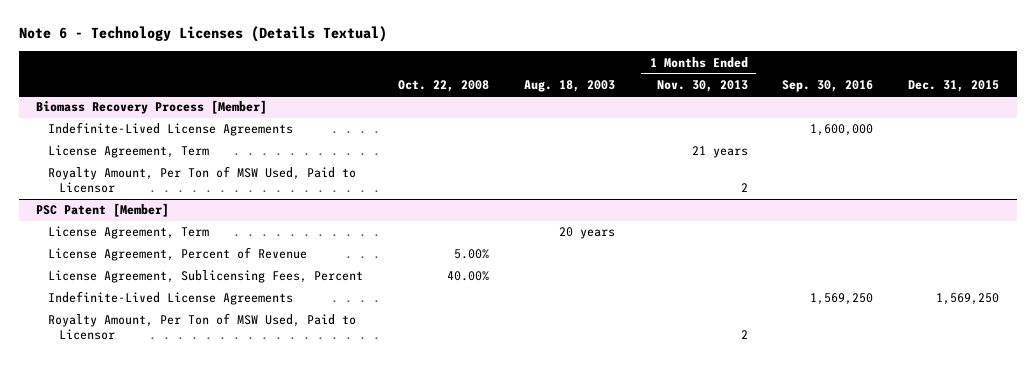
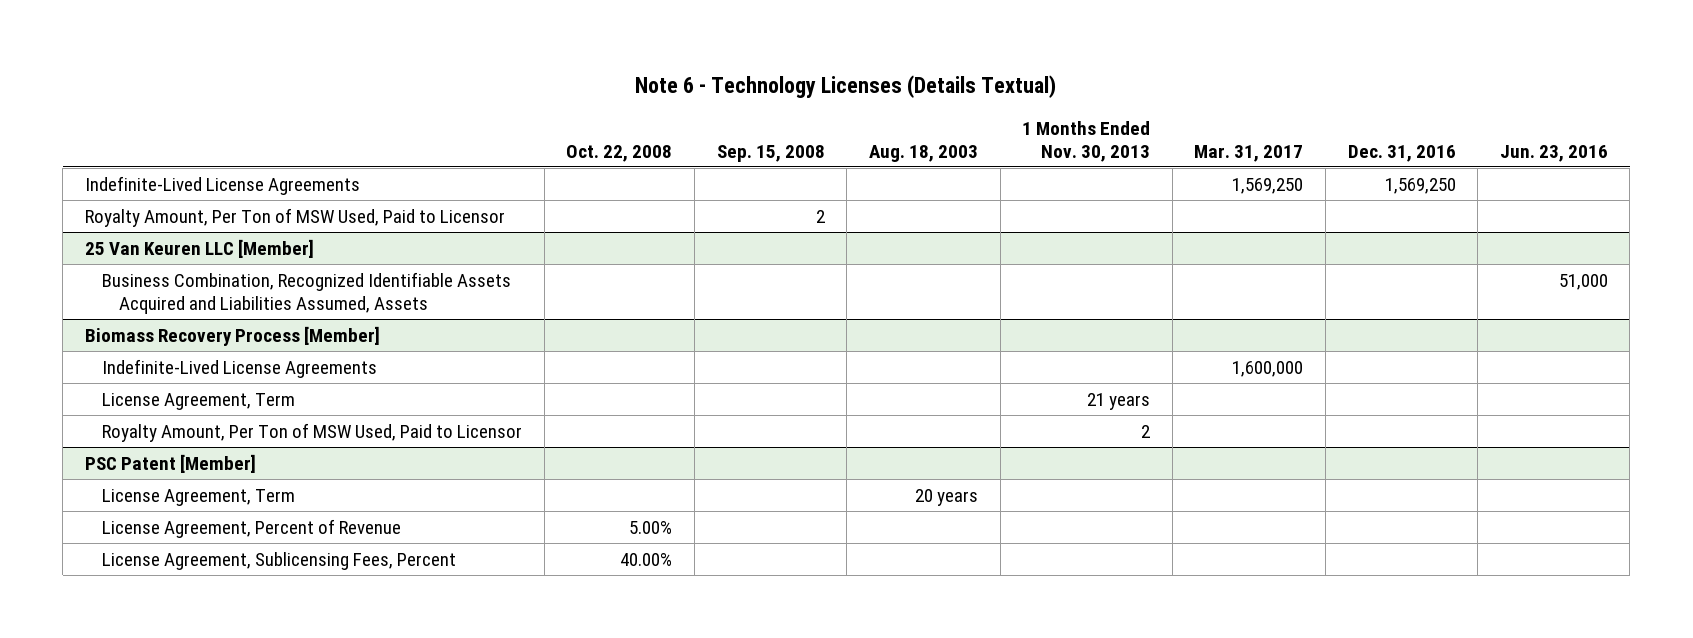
- | Oct. 22, 2008 | Aug. 18, 2003 | 1 Months Ended Nov. 30, 2013 | Sep. 30, 2016 | Dec. 31, 2015
+ | Oct. 22, 2008 | Sep. 15, 2008 | Aug. 18, 2003 | 1 Months Ended Nov. 30, 2013 | Mar. 31, 2017 | Dec. 31, 2016 | Jun. 23, 2016
+ Indefinite-Lived License Agreements | | | | | 1,569,250 | 1,569,250 |
+ Royalty Amount, Per Ton of MSW Used, Paid to Licensor | | 2 | | | | |
+ 25 Van Keuren LLC [Member]
+ Business Combination, Recognized Identifiable Assets Acquired and Liabilities Assumed, Assets | | | | | | | 51,000
@ PSC Patent [Member]
- Indefinite-Lived License Agreements | | | | 1,569,250 | 1,569,250
- Royalty Amount, Per Ton of MSW Used, Paid to Licensor | | | 2 | |

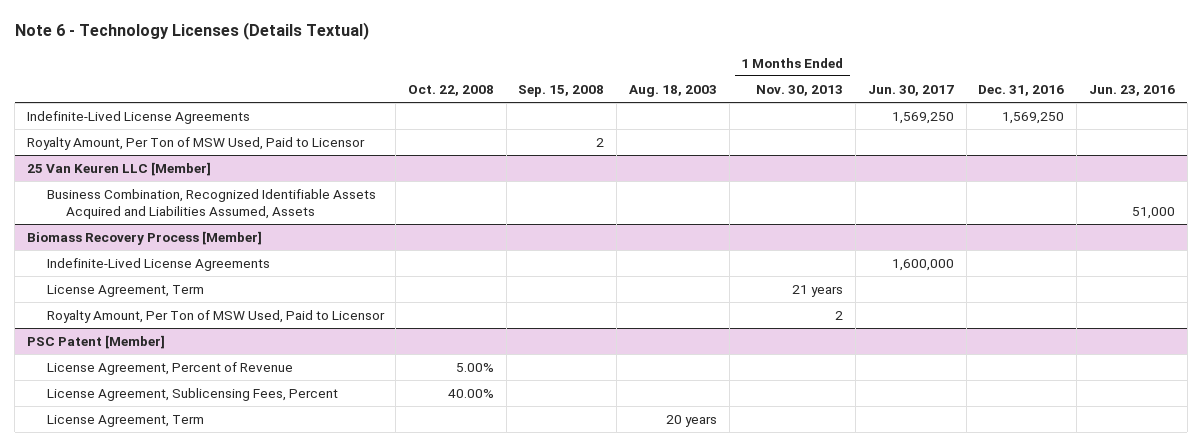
- | Oct. 22, 2008 | Sep. 15, 2008 | Aug. 18, 2003 | 1 Months Ended Nov. 30, 2013 | Mar. 31, 2017 | Dec. 31, 2016 | Jun. 23, 2016
+ | Oct. 22, 2008 | Sep. 15, 2008 | Aug. 18, 2003 | 1 Months Ended Nov. 30, 2013 | Jun. 30, 2017 | Dec. 31, 2016 | Jun. 23, 2016
@ PSC Patent [Member]
moved down: License Agreement, Term | | | 20 years | | | |

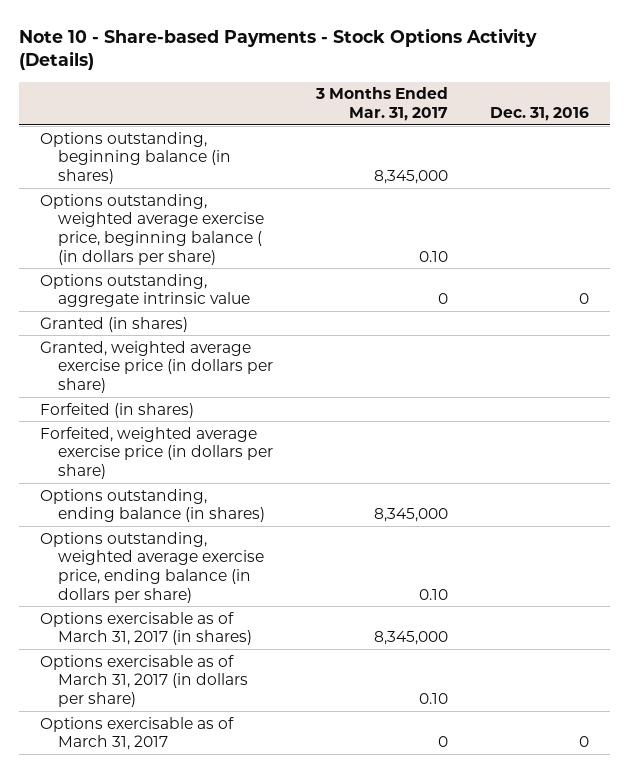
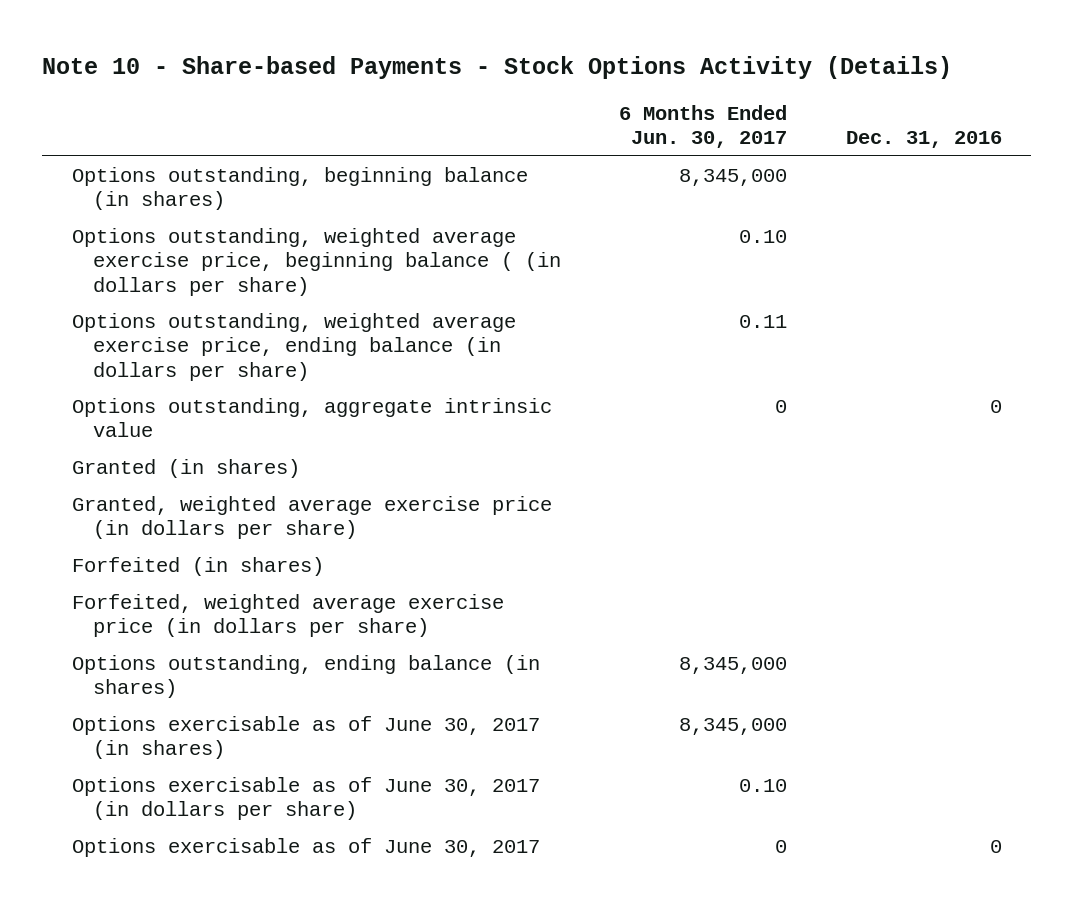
- | 3 Months Ended Mar. 31, 2017 | Dec. 31, 2016
+ | 6 Months Ended Jun. 30, 2017 | Dec. 31, 2016
moved up: Options outstanding, weighted average exercise price, ending balance (in dollars per share) | 0.11 |
- Options exercisable as of March 31, 2017 (in shares) | 8,345,000 |
- Options exercisable as of March 31, 2017 (in dollars per share) | 0.10 |
- Options exercisable as of March 31, 2017 | 0 | 0
+ Options exercisable as of June 30, 2017 (in shares) | 8,345,000 |
+ Options exercisable as of June 30, 2017 (in dollars per share) | 0.10 |
+ Options exercisable as of June 30, 2017 | 0 | 0

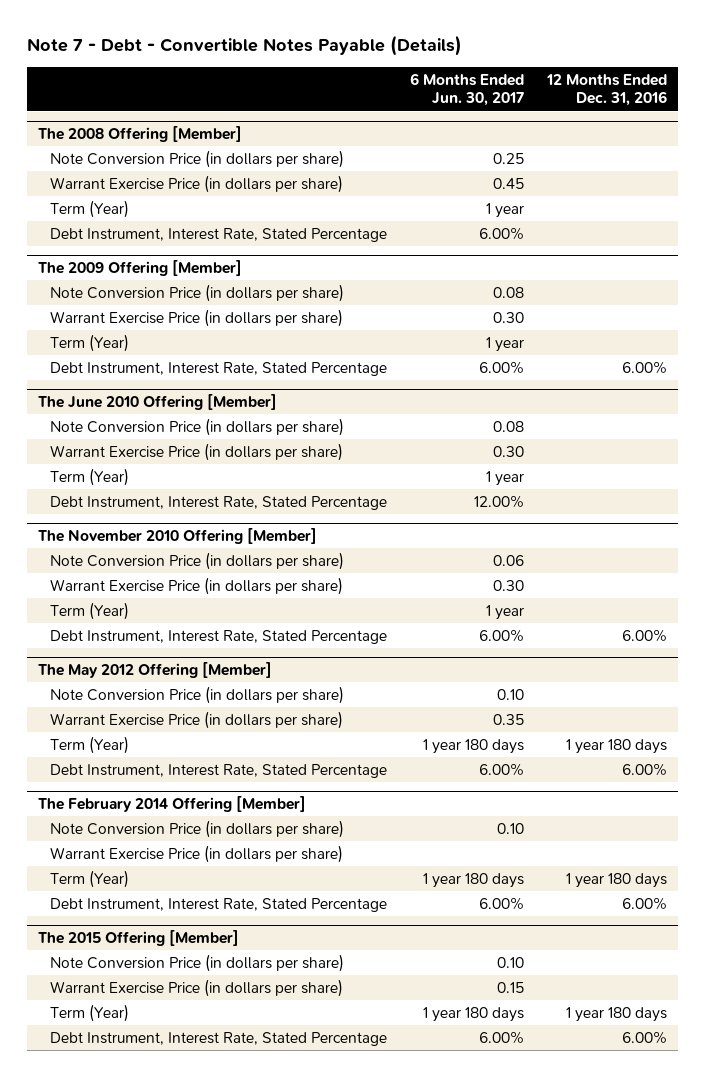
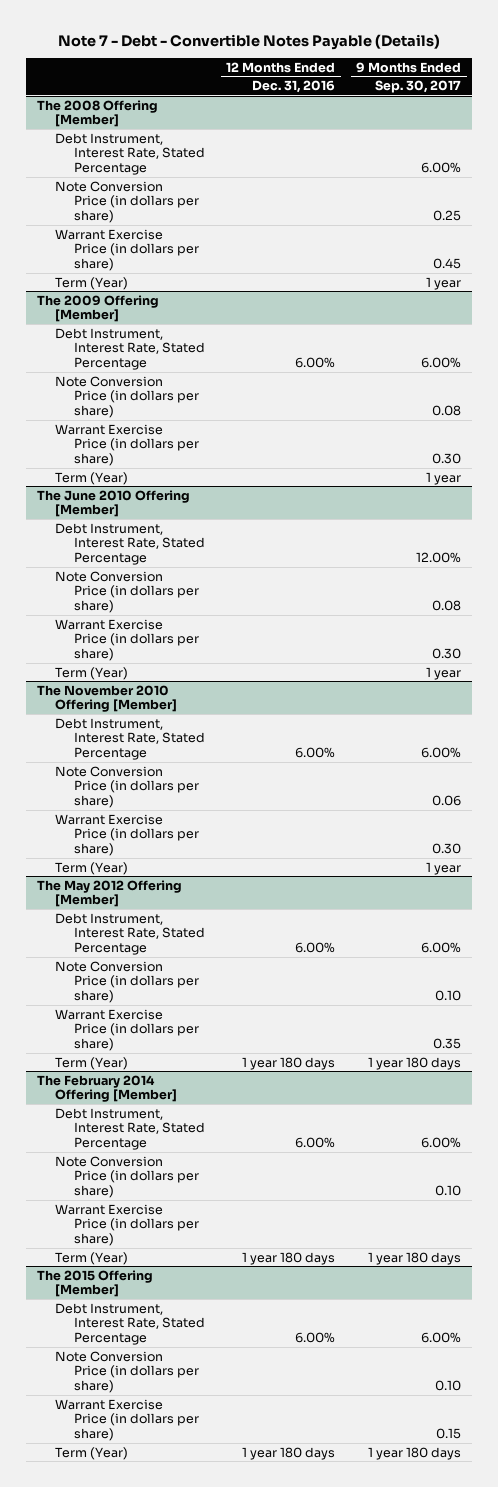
- | 6 Months Ended Jun. 30, 2017 | 12 Months Ended Dec. 31, 2016
+ | 12 Months Ended Dec. 31, 2016 | 9 Months Ended Sep. 30, 2017
@ The 2008 Offering [Member]
moved up: Debt Instrument, Interest Rate, Stated Percentage | | 6.00%
@ The 2009 Offering [Member]
moved up: Debt Instrument, Interest Rate, Stated Percentage | 6.00% | 6.00%
@ The June 2010 Offering [Member]
moved up: Debt Instrument, Interest Rate, Stated Percentage | | 12.00%
@ The November 2010 Offering [Member]
moved up: Debt Instrument, Interest Rate, Stated Percentage | 6.00% | 6.00%
@ The May 2012 Offering [Member]
moved up: Debt Instrument, Interest Rate, Stated Percentage | 6.00% | 6.00%
@ The February 2014 Offering [Member]
moved up: Debt Instrument, Interest Rate, Stated Percentage | 6.00% | 6.00%
@ The 2015 Offering [Member]
moved up: Debt Instrument, Interest Rate, Stated Percentage | 6.00% | 6.00%

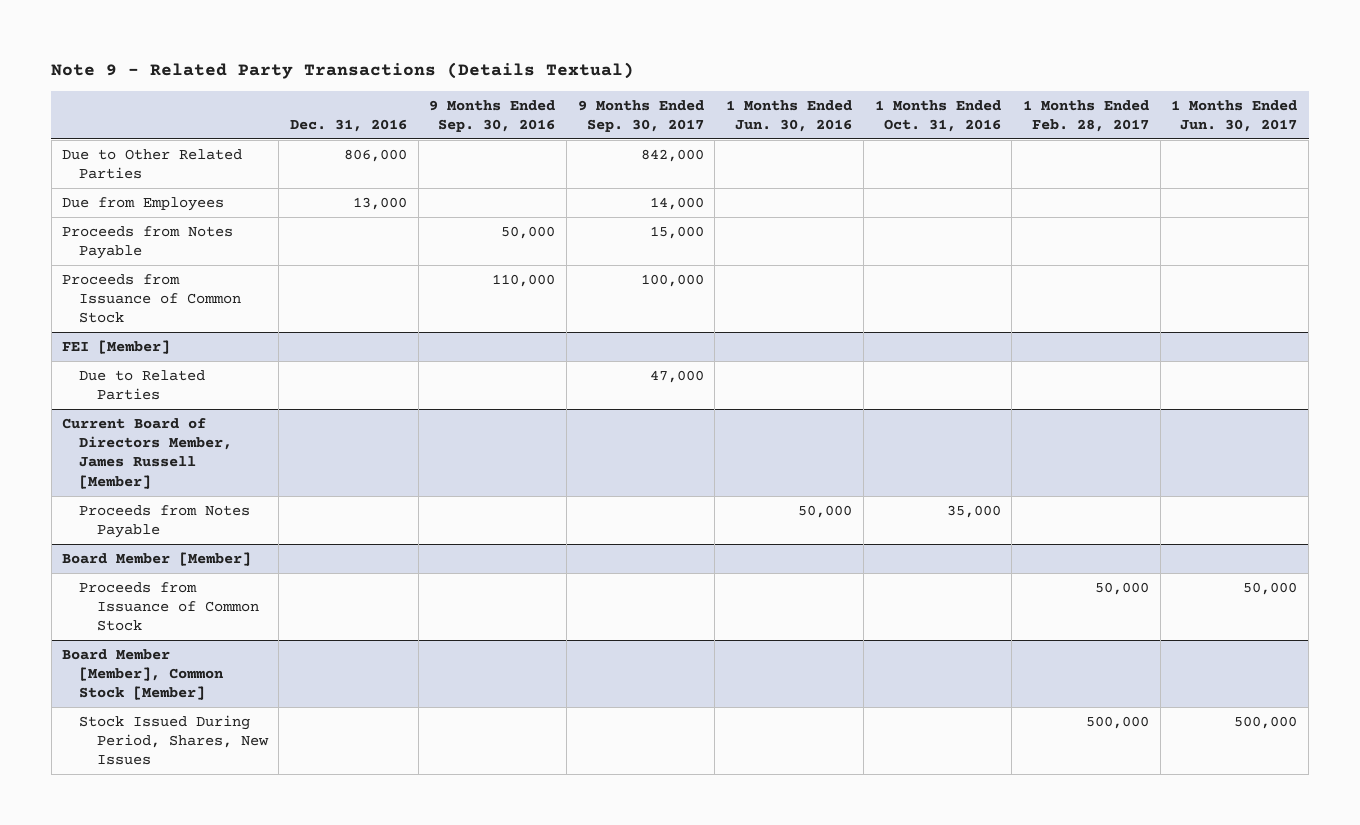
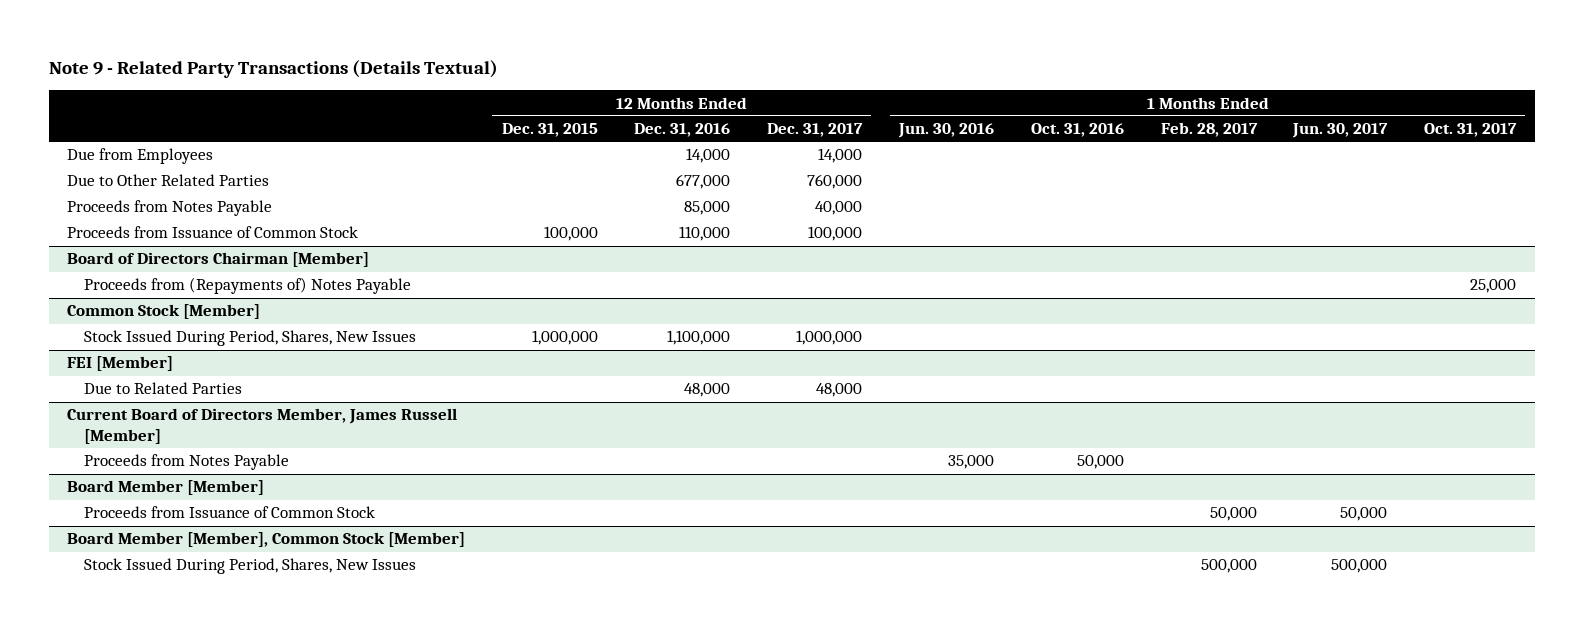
- | Dec. 31, 2016 | 9 Months Ended Sep. 30, 2016 | 9 Months Ended Sep. 30, 2017 | 1 Months Ended Jun. 30, 2016 | 1 Months Ended Oct. 31, 2016 | 1 Months Ended Feb. 28, 2017 | 1 Months Ended Jun. 30, 2017
+ | 12 Months Ended Dec. 31, 2015 | 12 Months Ended Dec. 31, 2016 | 12 Months Ended Dec. 31, 2017 | 1 Months Ended Jun. 30, 2016 | 1 Months Ended Oct. 31, 2016 | 1 Months Ended Feb. 28, 2017 | 1 Months Ended Jun. 30, 2017 | 1 Months Ended Oct. 31, 2017
moved down: Due to Other Related Parties | | 677,000 | 760,000 | | | | |
+ Board of Directors Chairman [Member]
+ Proceeds from (Repayments of) Notes Payable | | | | | | | | 25,000
+ Common Stock [Member]
+ Stock Issued During Period, Shares, New Issues | 1,000,000 | 1,100,000 | 1,000,000 | | | | |
@ Current Board of Directors Member, James Russell [Member]
- Proceeds from Notes Payable | | | | 50,000 | 35,000 | |
+ Proceeds from Notes Payable | | | | 35,000 | 50,000 | | |

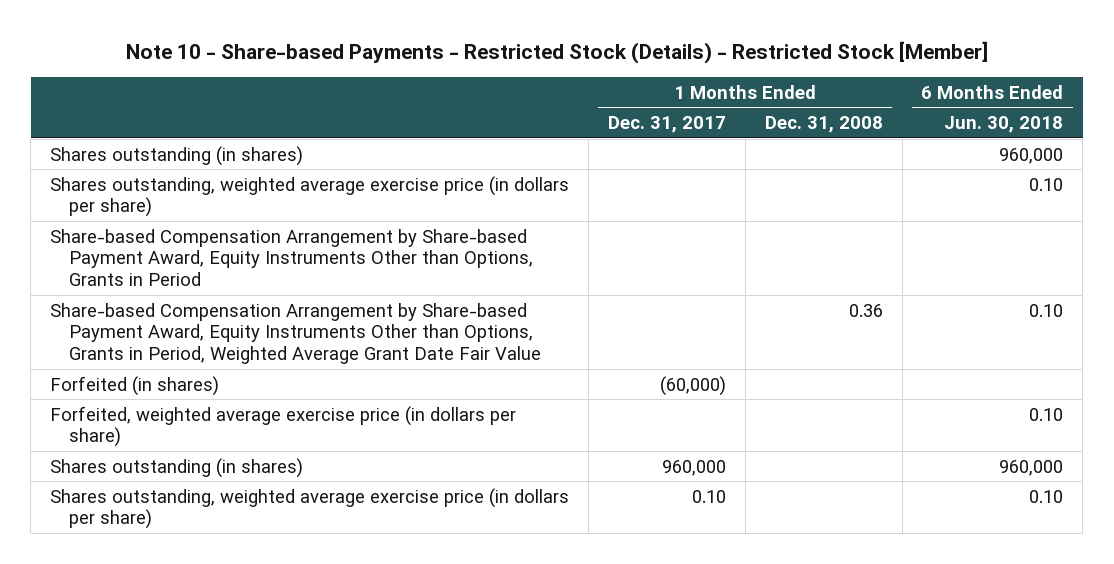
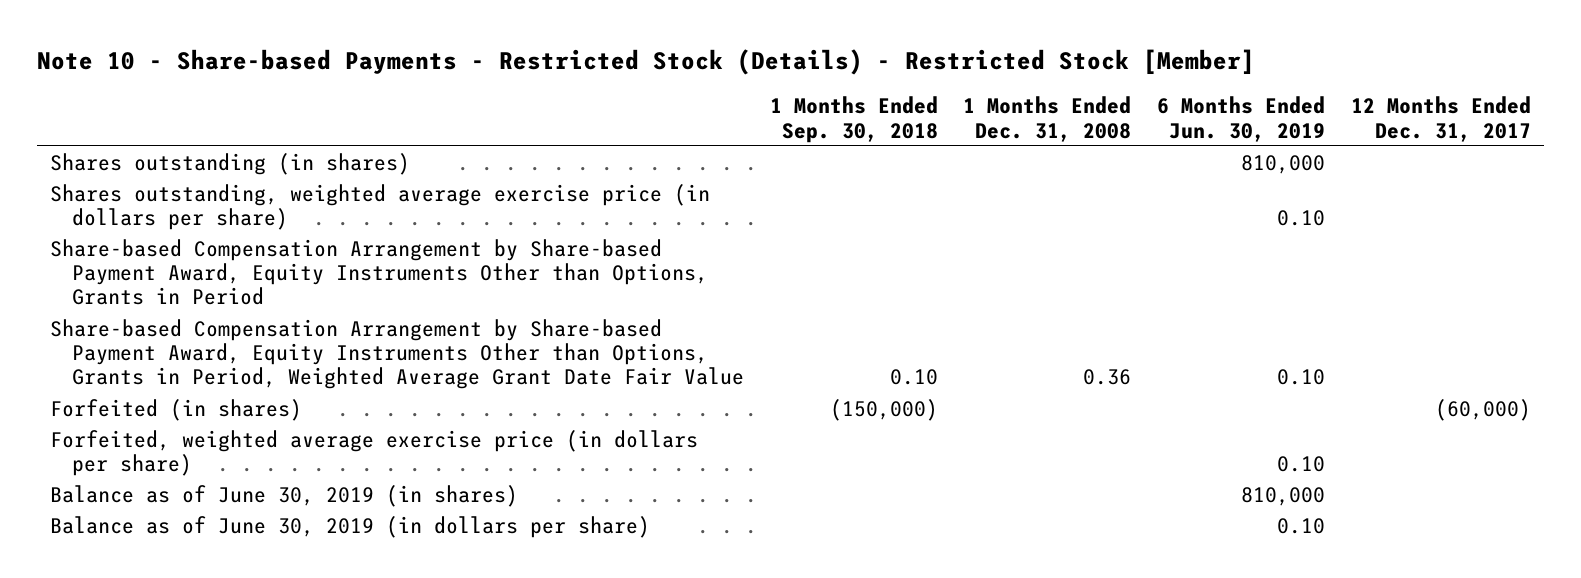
- | 1 Months Ended Dec. 31, 2017 | 1 Months Ended Dec. 31, 2008 | 6 Months Ended Jun. 30, 2018
+ | 1 Months Ended Sep. 30, 2018 | 1 Months Ended Dec. 31, 2008 | 6 Months Ended Jun. 30, 2019 | 12 Months Ended Dec. 31, 2017
- Shares outstanding (in shares) | 960,000 | | 960,000
- Shares outstanding, weighted average exercise price (in dollars per share) | 0.10 | | 0.10
+ Balance as of June 30, 2019 (in shares) | | | 810,000 |
+ Balance as of June 30, 2019 (in dollars per share) | | | 0.10 |

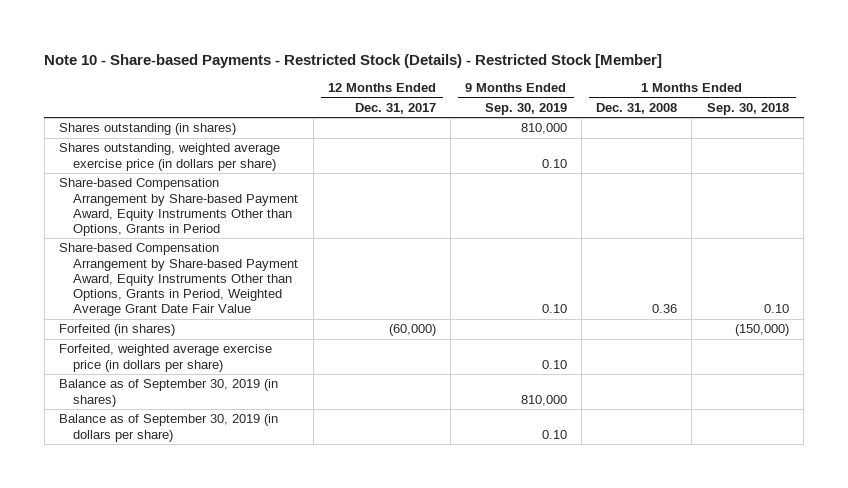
- | 1 Months Ended Sep. 30, 2018 | 1 Months Ended Dec. 31, 2008 | 6 Months Ended Jun. 30, 2019 | 12 Months Ended Dec. 31, 2017
+ | 12 Months Ended Dec. 31, 2017 | 9 Months Ended Sep. 30, 2019 | 1 Months Ended Dec. 31, 2008 | 1 Months Ended Sep. 30, 2018
- Balance as of June 30, 2019 (in shares) | | | 810,000 |
- Balance as of June 30, 2019 (in dollars per share) | | | 0.10 |
+ Balance as of September 30, 2019 (in shares) | | 810,000 | |
+ Balance as of September 30, 2019 (in dollars per share) | | 0.10 | |

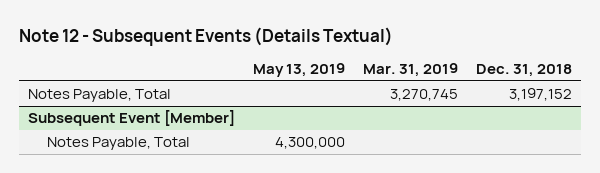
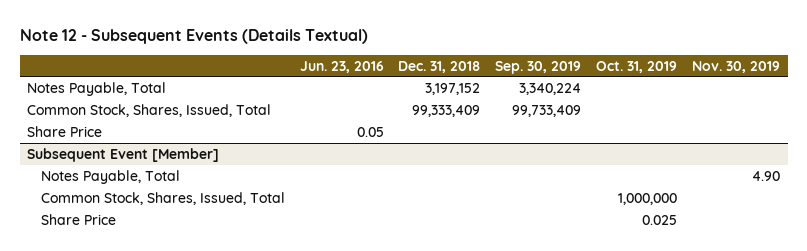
- | May 13, 2019 | Mar. 31, 2019 | Dec. 31, 2018
+ | Jun. 23, 2016 | Dec. 31, 2018 | Sep. 30, 2019 | Oct. 31, 2019 | Nov. 30, 2019
+ Common Stock, Shares, Issued, Total | | 99,333,409 | 99,733,409 | |
+ Share Price | 0.05 | | | |
@ Subsequent Event [Member]
+ Common Stock, Shares, Issued, Total | | | | 1,000,000 |
+ Share Price | | | | 0.025 |

